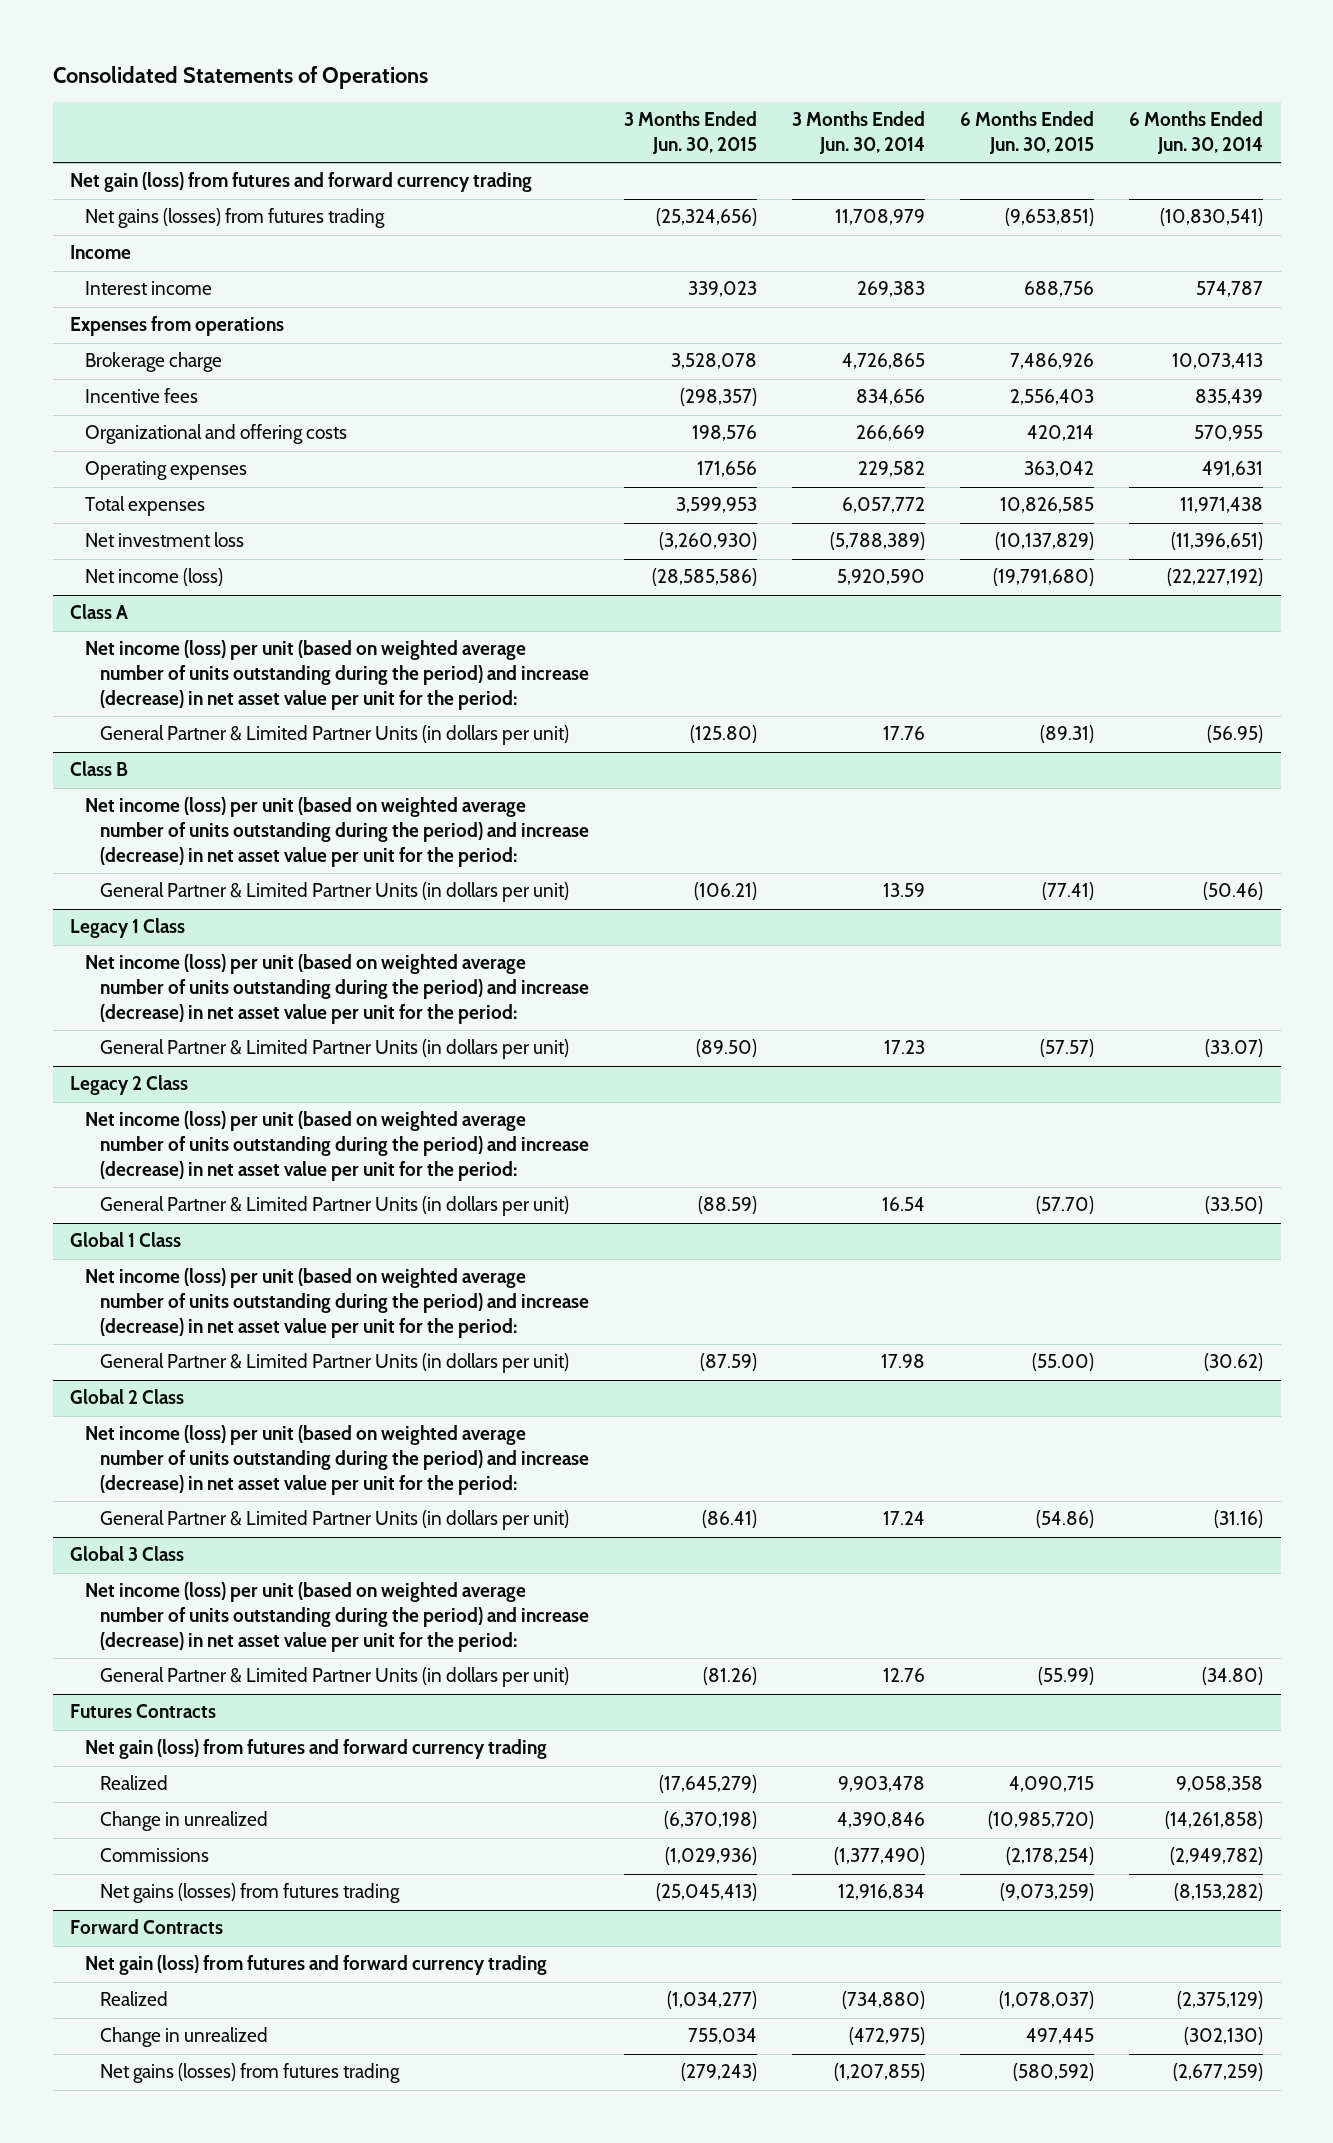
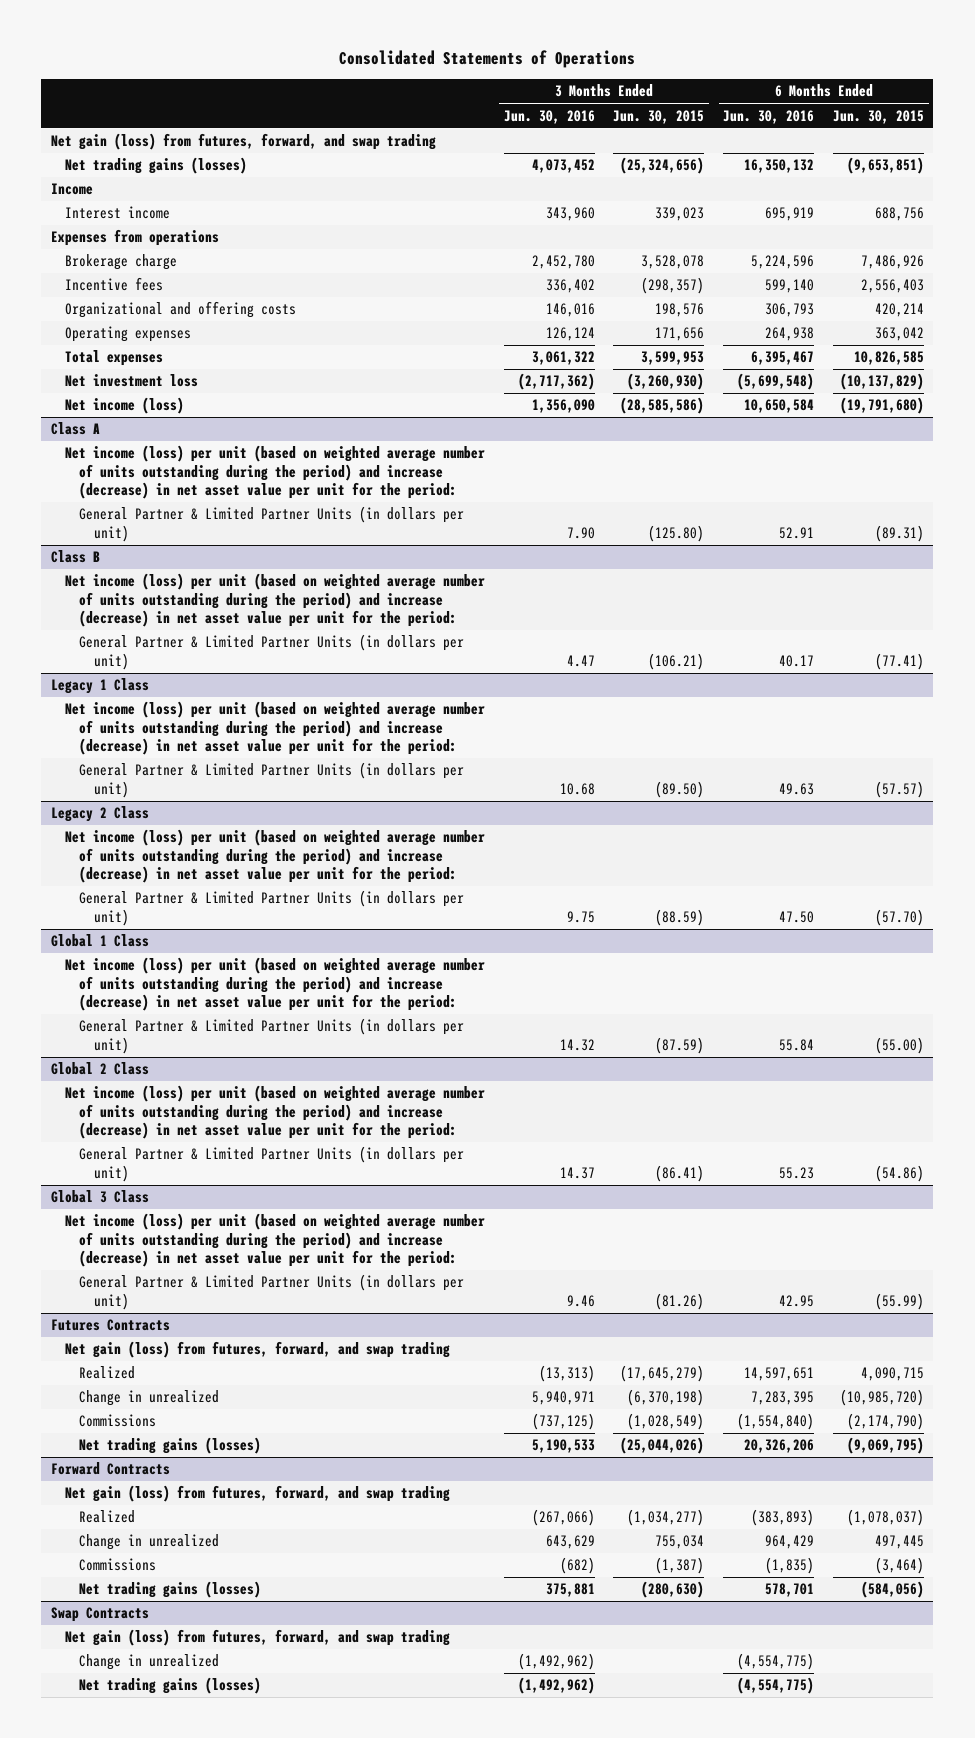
- | 3 Months Ended Jun. 30, 2015 | 3 Months Ended Jun. 30, 2014 | 6 Months Ended Jun. 30, 2015 | 6 Months Ended Jun. 30, 2014
+ | 3 Months Ended Jun. 30, 2016 | 3 Months Ended Jun. 30, 2015 | 6 Months Ended Jun. 30, 2016 | 6 Months Ended Jun. 30, 2015
- Net gain (loss) from futures and forward currency trading
- Net gains (losses) from futures trading | (25,324,656) | 11,708,979 | (9,653,851) | (10,830,541)
+ Net gain (loss) from futures, forward, and swap trading
+ Net trading gains (losses) | 4,073,452 | (25,324,656) | 16,350,132 | (9,653,851)
@ Futures Contracts
- Net gain (loss) from futures and forward currency trading
+ Net gain (loss) from futures, forward, and swap trading
- Commissions | (1,029,936) | (1,377,490) | (2,178,254) | (2,949,782)
- Net gains (losses) from futures trading | (25,045,413) | 12,916,834 | (9,073,259) | (8,153,282)
+ Commissions | (737,125) | (1,028,549) | (1,554,840) | (2,174,790)
+ Net trading gains (losses) | 5,190,533 | (25,044,026) | 20,326,206 | (9,069,795)
@ Forward Contracts
- Net gain (loss) from futures and forward currency trading
+ Net gain (loss) from futures, forward, and swap trading
- Net gains (losses) from futures trading | (279,243) | (1,207,855) | (580,592) | (2,677,259)
+ Commissions | (682) | (1,387) | (1,835) | (3,464)
+ Net trading gains (losses) | 375,881 | (280,630) | 578,701 | (584,056)
+ Swap Contracts
+ Net gain (loss) from futures, forward, and swap trading
+ Change in unrealized | (1,492,962) | | (4,554,775) |
+ Net trading gains (losses) | (1,492,962) | | (4,554,775) |

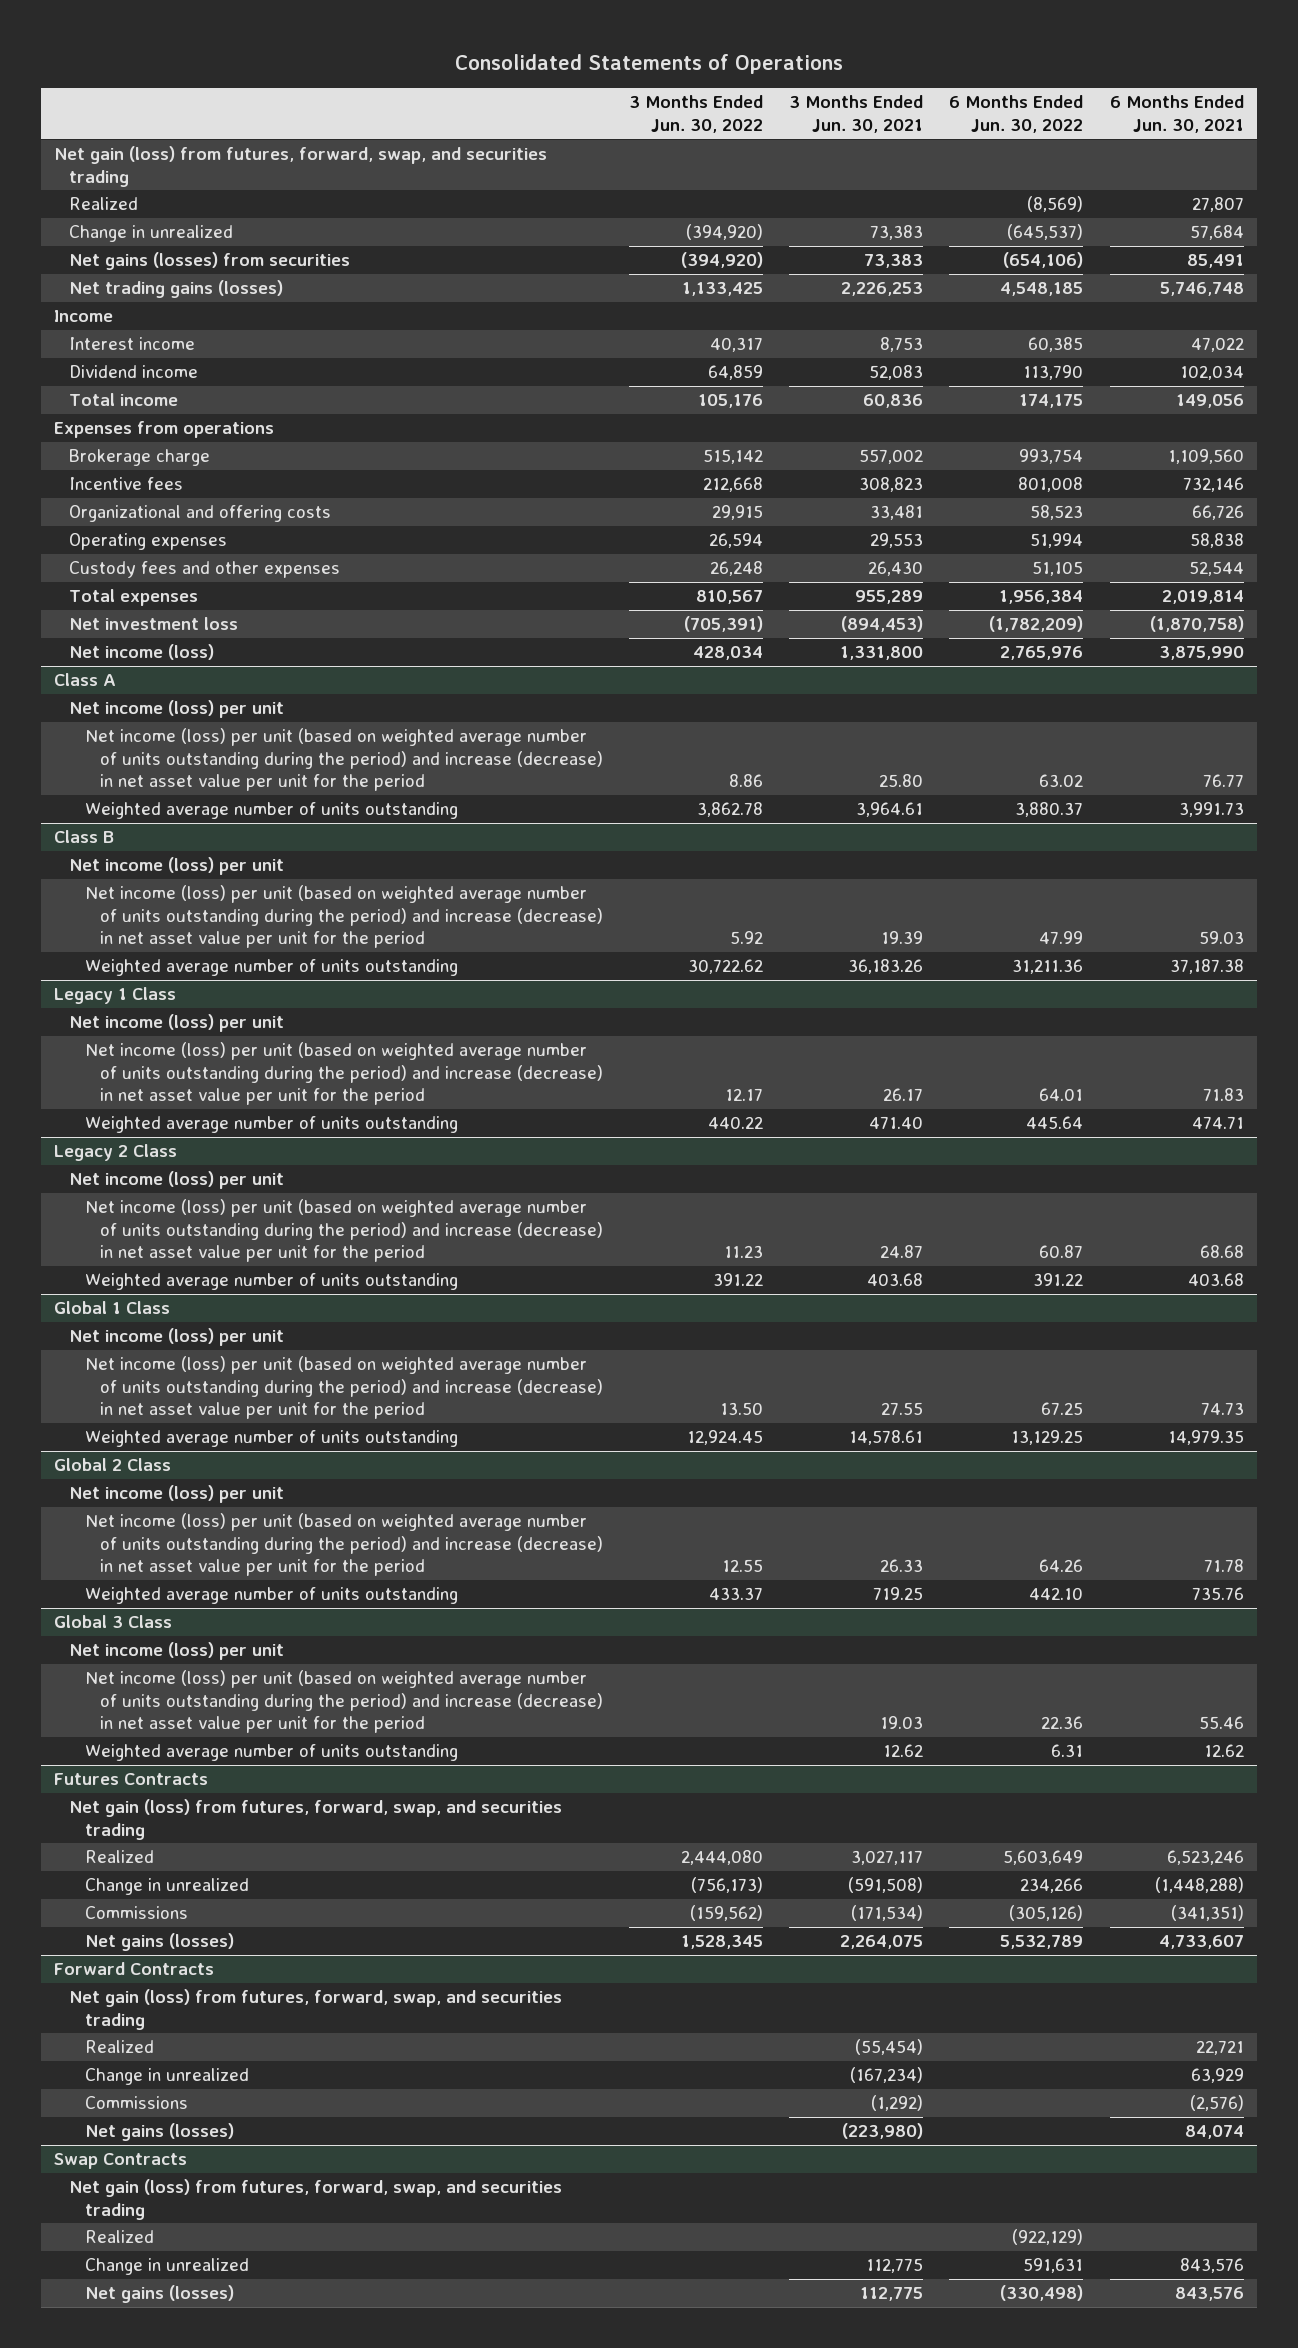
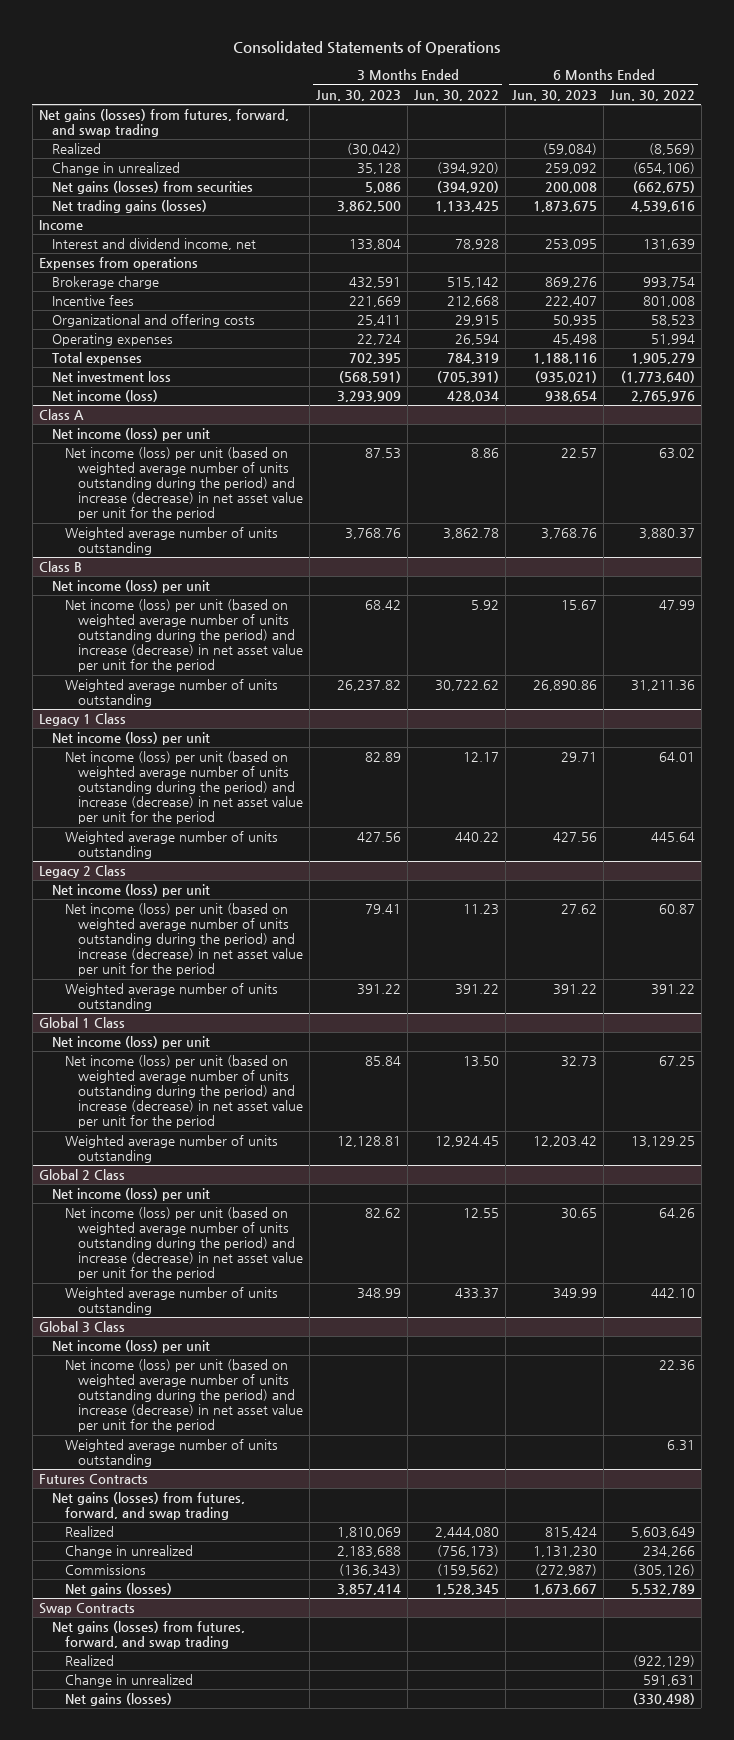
- | 3 Months Ended Jun. 30, 2022 | 3 Months Ended Jun. 30, 2021 | 6 Months Ended Jun. 30, 2022 | 6 Months Ended Jun. 30, 2021
+ | 3 Months Ended Jun. 30, 2023 | 3 Months Ended Jun. 30, 2022 | 6 Months Ended Jun. 30, 2023 | 6 Months Ended Jun. 30, 2022
- Net gain (loss) from futures, forward, swap, and securities trading
+ Net gains (losses) from futures, forward, and swap trading
- Change in unrealized | (394,920) | 73,383 | (645,537) | 57,684
- Net gains (losses) from securities | (394,920) | 73,383 | (654,106) | 85,491
- Net trading gains (losses) | 1,133,425 | 2,226,253 | 4,548,185 | 5,746,748
+ Change in unrealized | 35,128 | (394,920) | 259,092 | (654,106)
+ Net gains (losses) from securities | 5,086 | (394,920) | 200,008 | (662,675)
+ Net trading gains (losses) | 3,862,500 | 1,133,425 | 1,873,675 | 4,539,616
- Interest income | 40,317 | 8,753 | 60,385 | 47,022
- Dividend income | 64,859 | 52,083 | 113,790 | 102,034
- Total income | 105,176 | 60,836 | 174,175 | 149,056
+ Interest and dividend income, net | 133,804 | 78,928 | 253,095 | 131,639
- Custody fees and other expenses | 26,248 | 26,430 | 51,105 | 52,544
- Total expenses | 810,567 | 955,289 | 1,956,384 | 2,019,814
- Net investment loss | (705,391) | (894,453) | (1,782,209) | (1,870,758)
+ Total expenses | 702,395 | 784,319 | 1,188,116 | 1,905,279
+ Net investment loss | (568,591) | (705,391) | (935,021) | (1,773,640)
@ Futures Contracts
- Net gain (loss) from futures, forward, swap, and securities trading
+ Net gains (losses) from futures, forward, and swap trading
- Forward Contracts
- Net gain (loss) from futures, forward, swap, and securities trading
- Realized | | (55,454) | | 22,721
- Change in unrealized | | (167,234) | | 63,929
- Commissions | | (1,292) | | (2,576)
- Net gains (losses) | | (223,980) | | 84,074
@ Swap Contracts
- Net gain (loss) from futures, forward, swap, and securities trading
+ Net gains (losses) from futures, forward, and swap trading

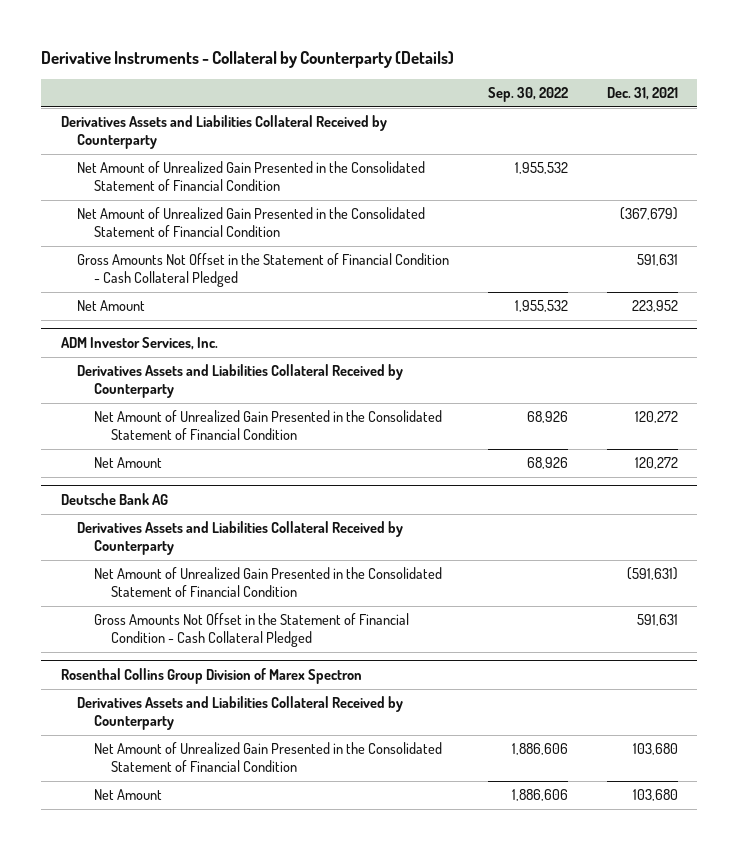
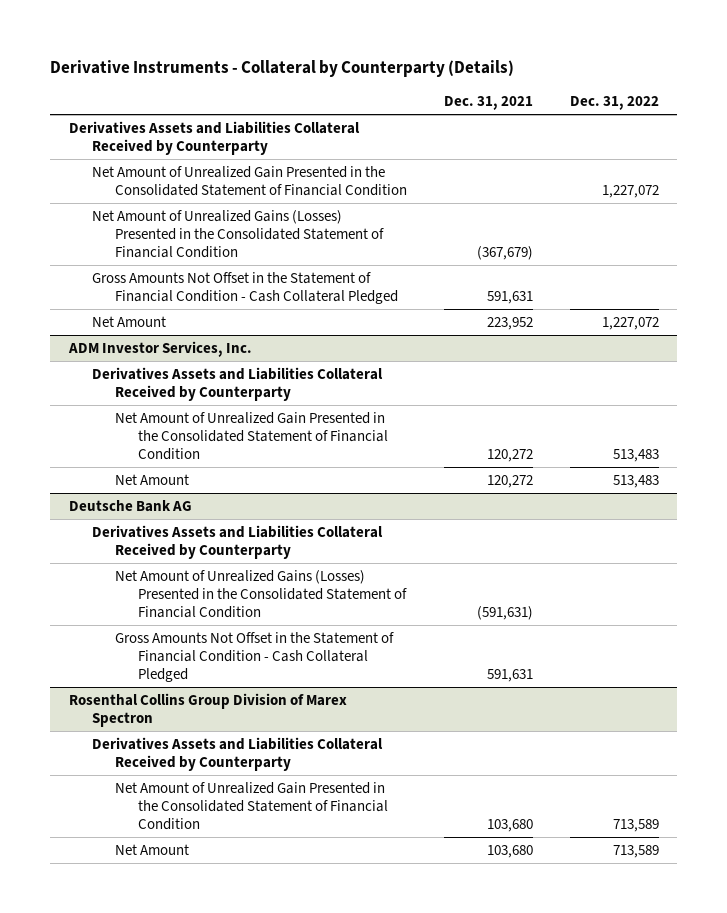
- | Sep. 30, 2022 | Dec. 31, 2021
+ | Dec. 31, 2021 | Dec. 31, 2022
- Net Amount of Unrealized Gain Presented in the Consolidated Statement of Financial Condition | | (367,679)
+ Net Amount of Unrealized Gains (Losses) Presented in the Consolidated Statement of Financial Condition | (367,679) |
@ Deutsche Bank AG
- Net Amount of Unrealized Gain Presented in the Consolidated Statement of Financial Condition | | (591,631)
+ Net Amount of Unrealized Gains (Losses) Presented in the Consolidated Statement of Financial Condition | (591,631) |

